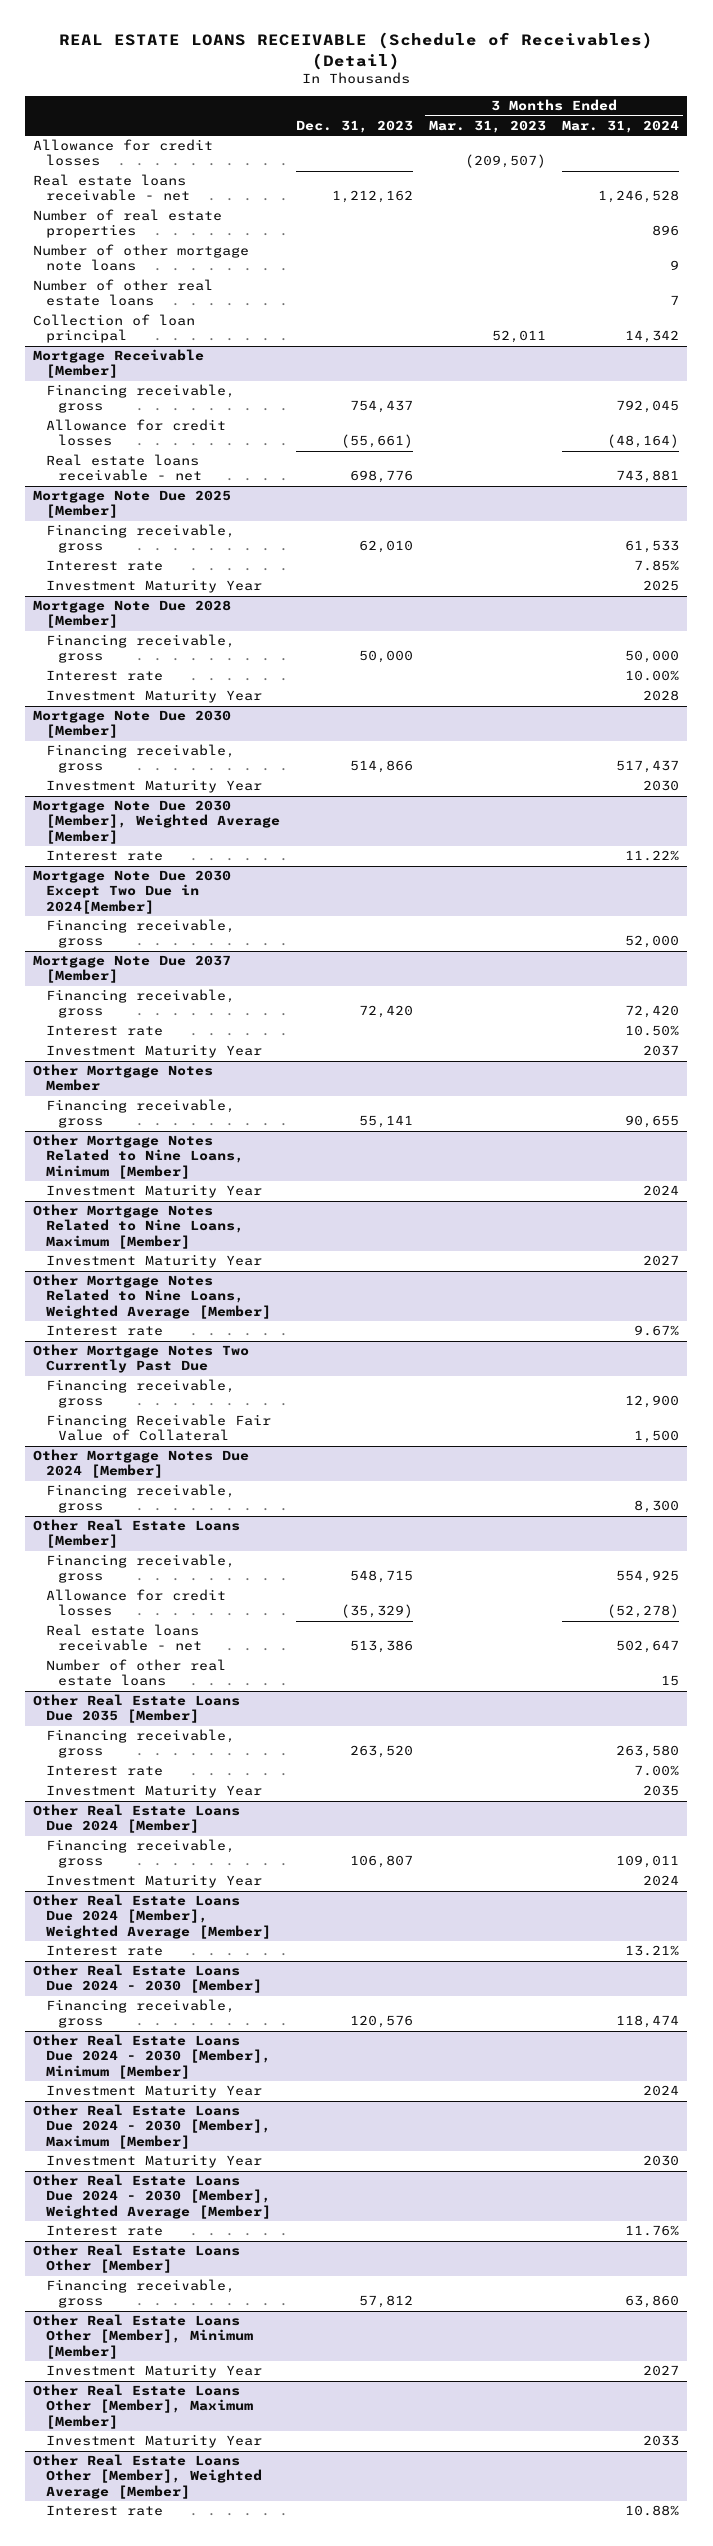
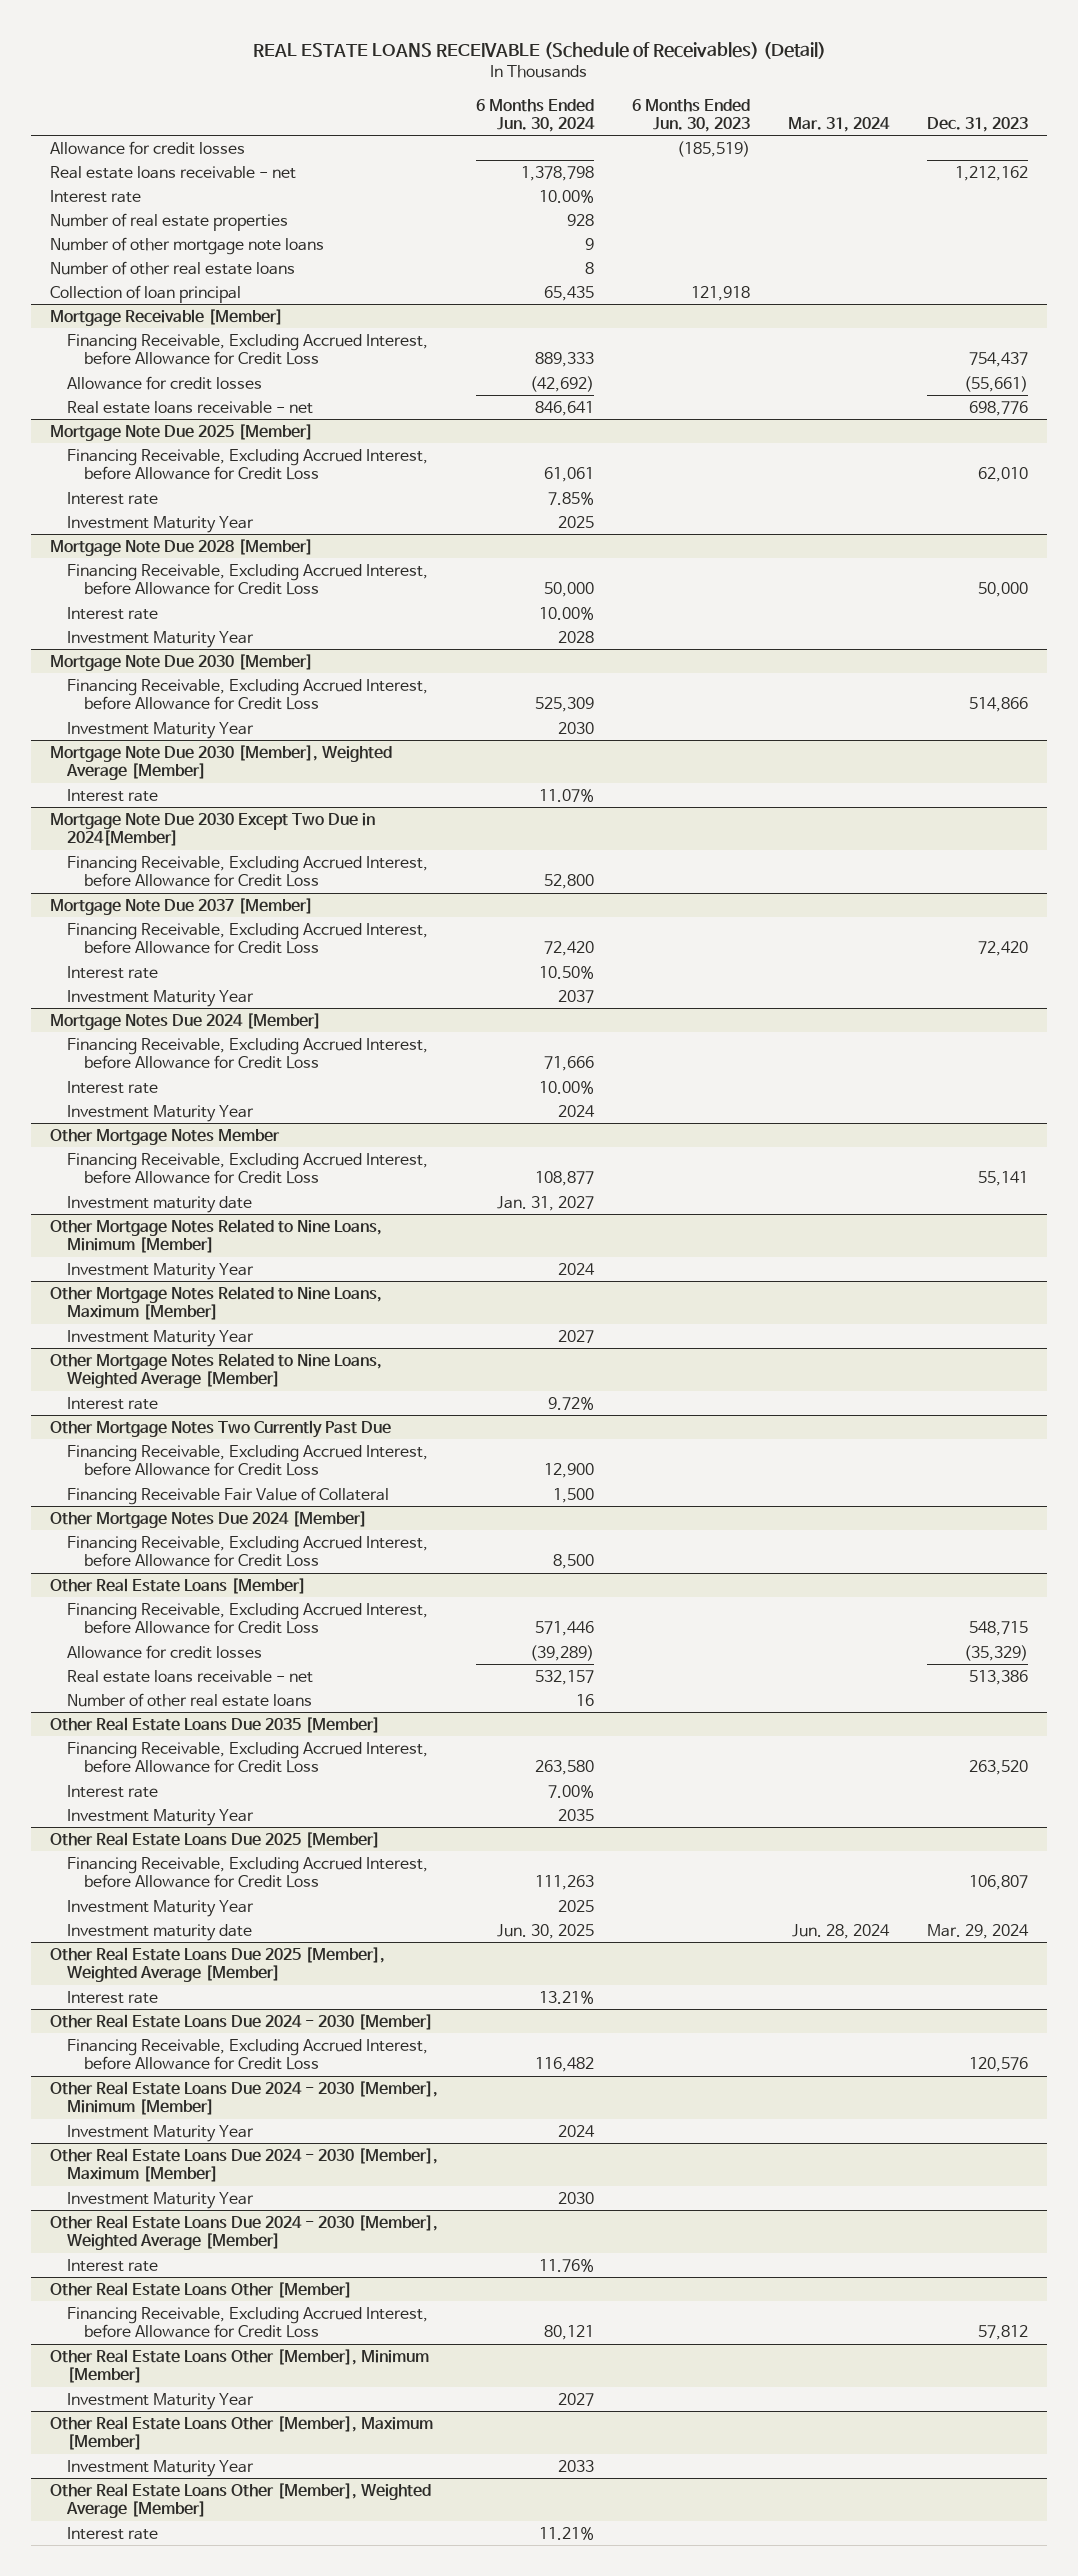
- | Dec. 31, 2023 | 3 Months Ended Mar. 31, 2023 | 3 Months Ended Mar. 31, 2024
+ | 6 Months Ended Jun. 30, 2024 | 6 Months Ended Jun. 30, 2023 | Mar. 31, 2024 | Dec. 31, 2023
+ Interest rate | 10.00% | | |
@ Mortgage Receivable [Member]
- Financing receivable, gross | 754,437 | | 792,045
+ Financing Receivable, Excluding Accrued Interest, before Allowance for Credit Loss | 889,333 | | | 754,437
@ Mortgage Note Due 2025 [Member]
- Financing receivable, gross | 62,010 | | 61,533
+ Financing Receivable, Excluding Accrued Interest, before Allowance for Credit Loss | 61,061 | | | 62,010
@ Mortgage Note Due 2028 [Member]
- Financing receivable, gross | 50,000 | | 50,000
+ Financing Receivable, Excluding Accrued Interest, before Allowance for Credit Loss | 50,000 | | | 50,000
@ Mortgage Note Due 2030 [Member]
- Financing receivable, gross | 514,866 | | 517,437
+ Financing Receivable, Excluding Accrued Interest, before Allowance for Credit Loss | 525,309 | | | 514,866
@ Mortgage Note Due 2030 Except Two Due in 2024[Member]
- Financing receivable, gross | | | 52,000
+ Financing Receivable, Excluding Accrued Interest, before Allowance for Credit Loss | 52,800 | | |
@ Mortgage Note Due 2037 [Member]
- Financing receivable, gross | 72,420 | | 72,420
+ Financing Receivable, Excluding Accrued Interest, before Allowance for Credit Loss | 72,420 | | | 72,420
+ Mortgage Notes Due 2024 [Member]
+ Financing Receivable, Excluding Accrued Interest, before Allowance for Credit Loss | 71,666 | | |
+ Interest rate | 10.00% | | |
+ Investment Maturity Year | 2024 | | |
@ Other Mortgage Notes Member
- Financing receivable, gross | 55,141 | | 90,655
+ Financing Receivable, Excluding Accrued Interest, before Allowance for Credit Loss | 108,877 | | | 55,141
+ Investment maturity date | Jan. 31, 2027 | | |
@ Other Mortgage Notes Two Currently Past Due
- Financing receivable, gross | | | 12,900
+ Financing Receivable, Excluding Accrued Interest, before Allowance for Credit Loss | 12,900 | | |
@ Other Mortgage Notes Due 2024 [Member]
- Financing receivable, gross | | | 8,300
+ Financing Receivable, Excluding Accrued Interest, before Allowance for Credit Loss | 8,500 | | |
@ Other Real Estate Loans [Member]
- Financing receivable, gross | 548,715 | | 554,925
+ Financing Receivable, Excluding Accrued Interest, before Allowance for Credit Loss | 571,446 | | | 548,715
@ Other Real Estate Loans Due 2035 [Member]
- Financing receivable, gross | 263,520 | | 263,580
+ Financing Receivable, Excluding Accrued Interest, before Allowance for Credit Loss | 263,580 | | | 263,520
- Other Real Estate Loans Due 2024 [Member]
- Financing receivable, gross | 106,807 | | 109,011
- Investment Maturity Year | | | 2024
- Other Real Estate Loans Due 2024 [Member], Weighted Average [Member]
+ Other Real Estate Loans Due 2025 [Member]
+ Financing Receivable, Excluding Accrued Interest, before Allowance for Credit Loss | 111,263 | | | 106,807
+ Investment Maturity Year | 2025 | | |
+ Investment maturity date | Jun. 30, 2025 | | Jun. 28, 2024 | Mar. 29, 2024
+ Other Real Estate Loans Due 2025 [Member], Weighted Average [Member]
@ Other Real Estate Loans Due 2024 - 2030 [Member]
- Financing receivable, gross | 120,576 | | 118,474
+ Financing Receivable, Excluding Accrued Interest, before Allowance for Credit Loss | 116,482 | | | 120,576
@ Other Real Estate Loans Other [Member]
- Financing receivable, gross | 57,812 | | 63,860
+ Financing Receivable, Excluding Accrued Interest, before Allowance for Credit Loss | 80,121 | | | 57,812

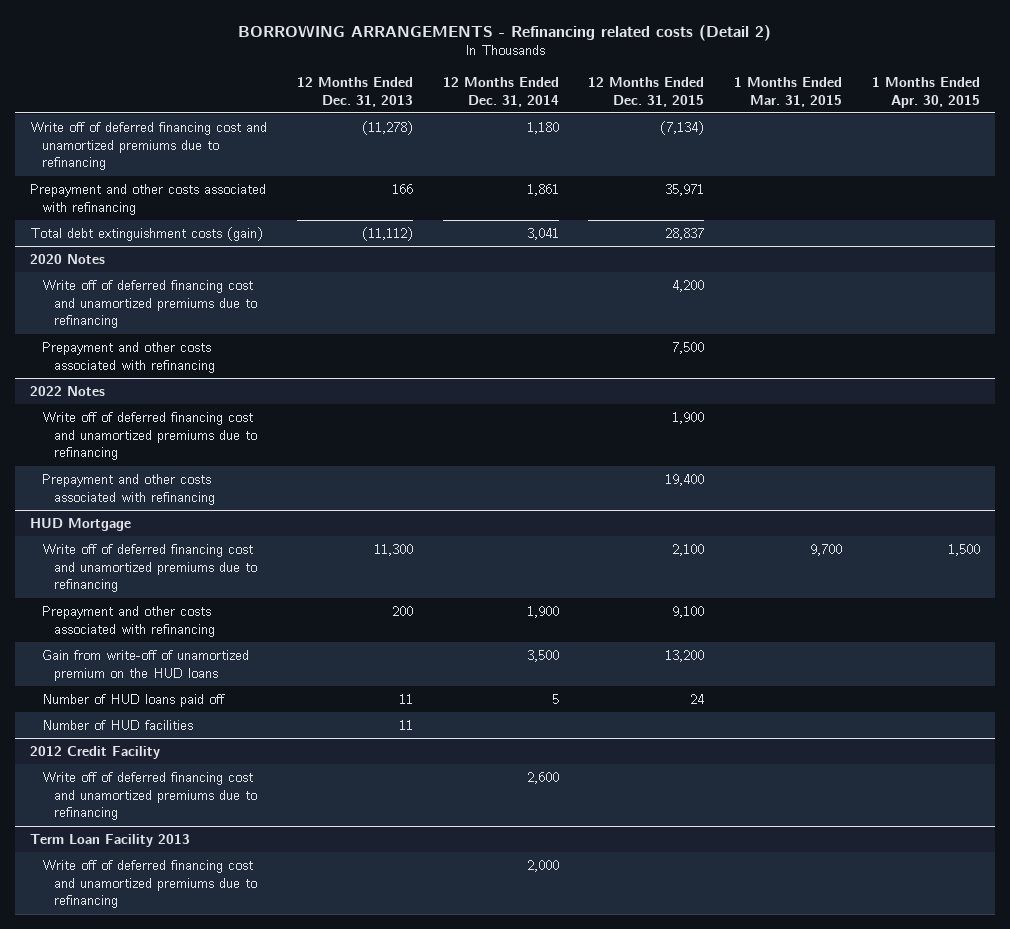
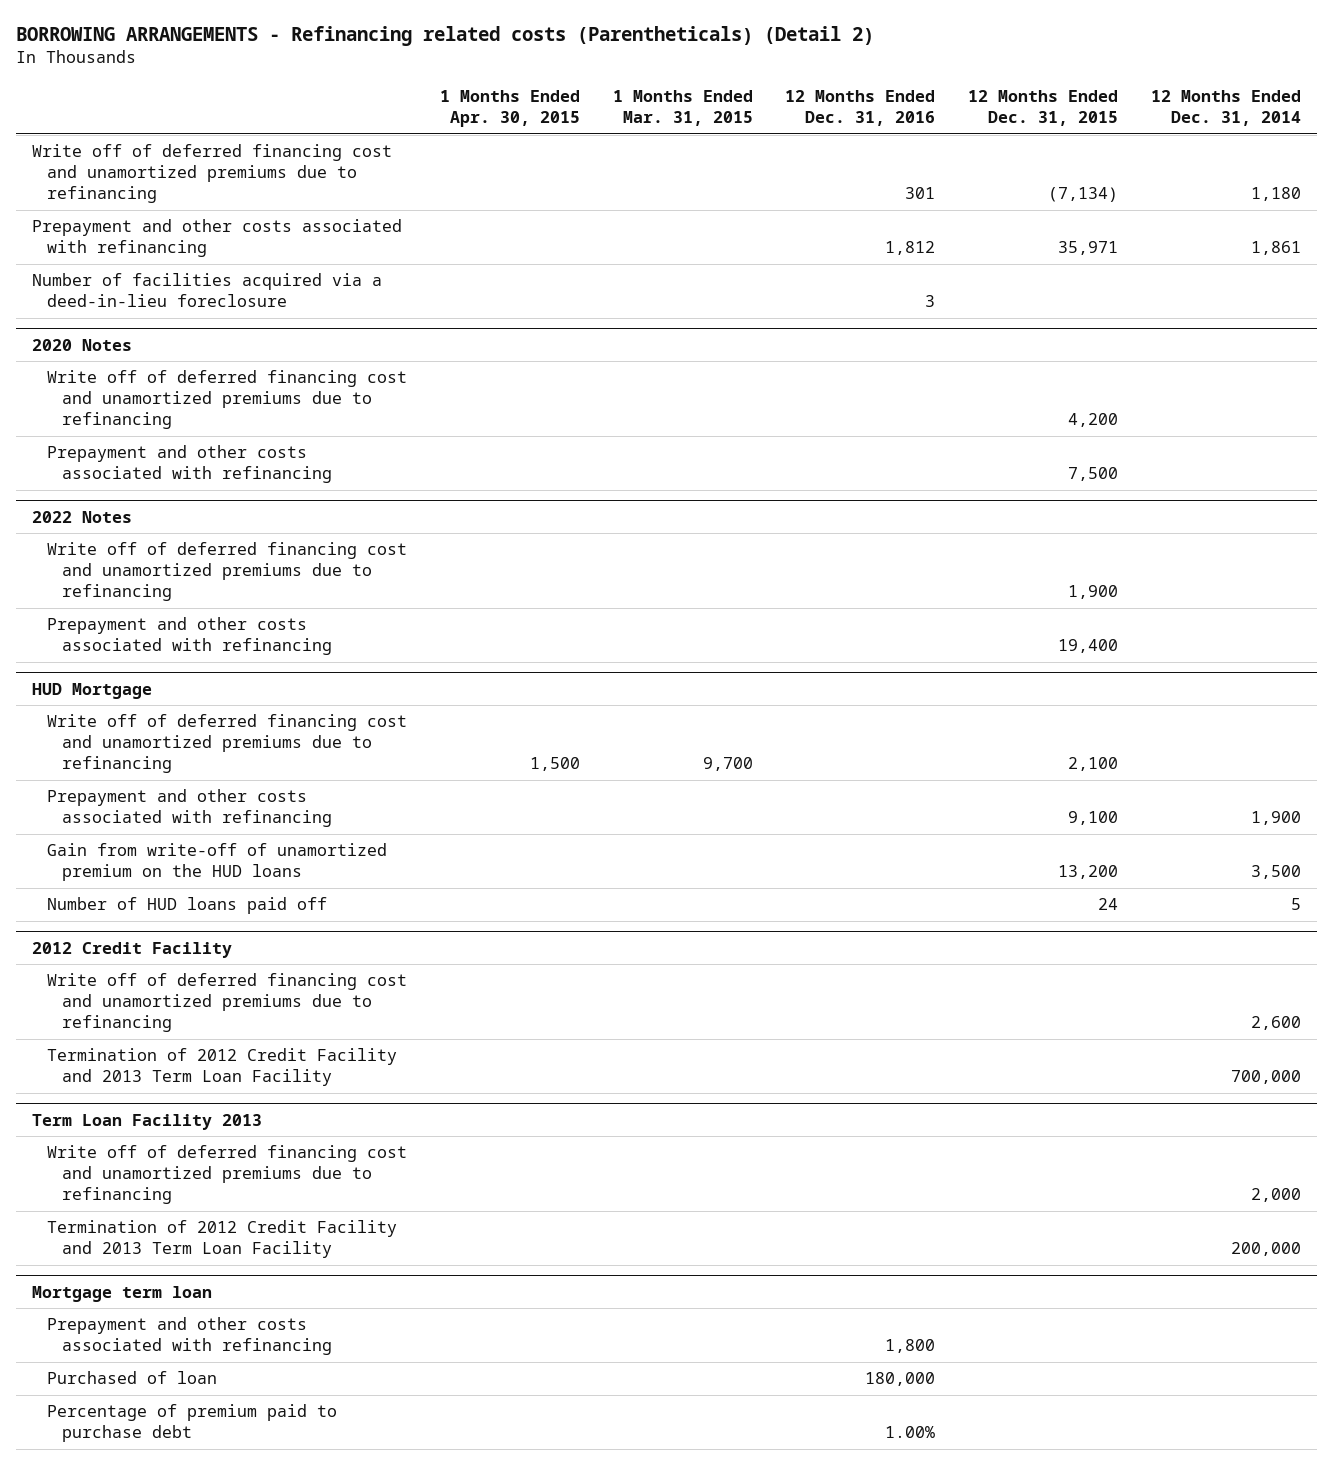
- BORROWING ARRANGEMENTS - Refinancing related costs (Detail 2)
+ BORROWING ARRANGEMENTS - Refinancing related costs (Parentheticals) (Detail 2)
- | 12 Months Ended Dec. 31, 2013 | 12 Months Ended Dec. 31, 2014 | 12 Months Ended Dec. 31, 2015 | 1 Months Ended Mar. 31, 2015 | 1 Months Ended Apr. 30, 2015
+ | 1 Months Ended Apr. 30, 2015 | 1 Months Ended Mar. 31, 2015 | 12 Months Ended Dec. 31, 2016 | 12 Months Ended Dec. 31, 2015 | 12 Months Ended Dec. 31, 2014
- Total debt extinguishment costs (gain) | (11,112) | 3,041 | 28,837 | |
+ Number of facilities acquired via a deed-in-lieu foreclosure | | | 3 | |
@ HUD Mortgage
- Number of HUD facilities | 11 | | | |
@ 2012 Credit Facility
+ Termination of 2012 Credit Facility and 2013 Term Loan Facility | | | | | 700,000
@ Term Loan Facility 2013
+ Termination of 2012 Credit Facility and 2013 Term Loan Facility | | | | | 200,000
+ Mortgage term loan
+ Prepayment and other costs associated with refinancing | | | 1,800 | |
+ Purchased of loan | | | 180,000 | |
+ Percentage of premium paid to purchase debt | | | 1.00% | |

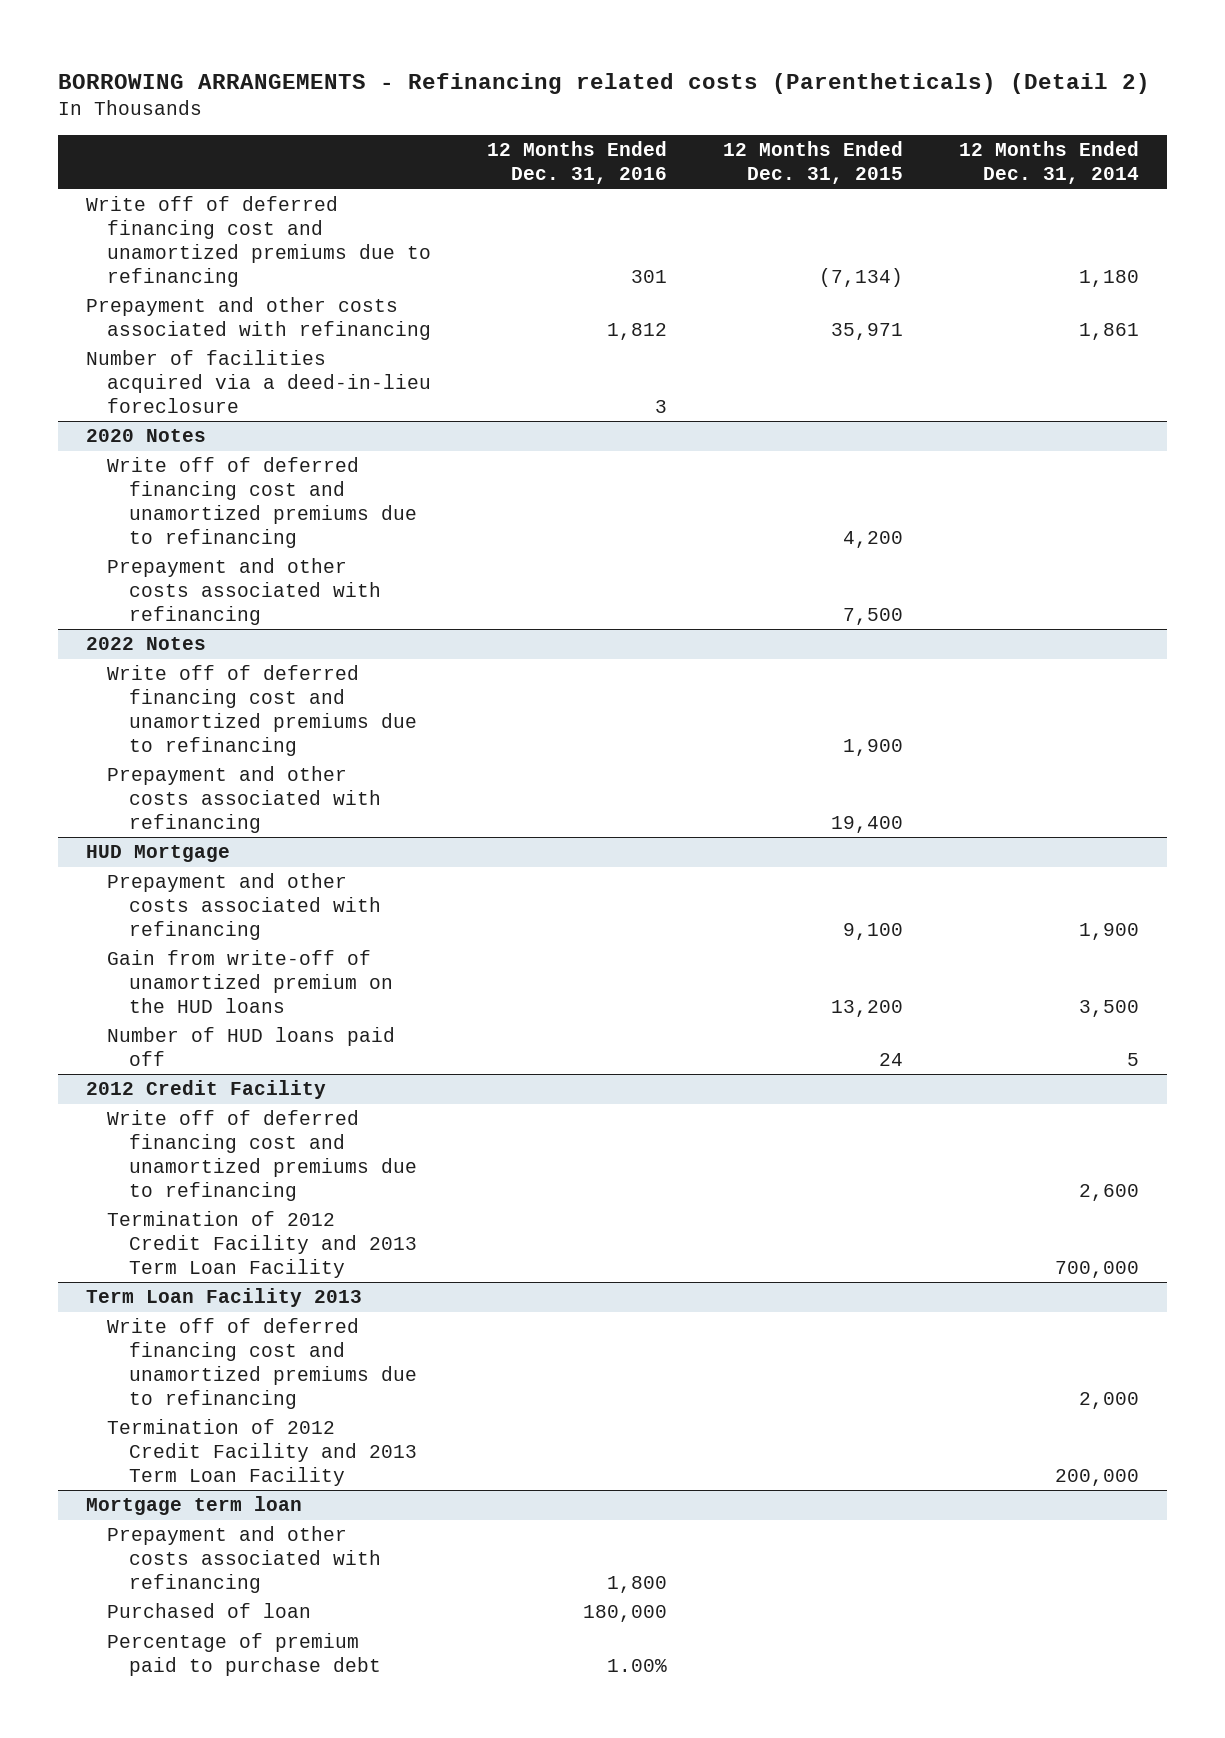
- | 1 Months Ended Apr. 30, 2015 | 1 Months Ended Mar. 31, 2015 | 12 Months Ended Dec. 31, 2016 | 12 Months Ended Dec. 31, 2015 | 12 Months Ended Dec. 31, 2014
+ | 12 Months Ended Dec. 31, 2016 | 12 Months Ended Dec. 31, 2015 | 12 Months Ended Dec. 31, 2014
@ HUD Mortgage
- Write off of deferred financing cost and unamortized premiums due to refinancing | 1,500 | 9,700 | | 2,100 |

